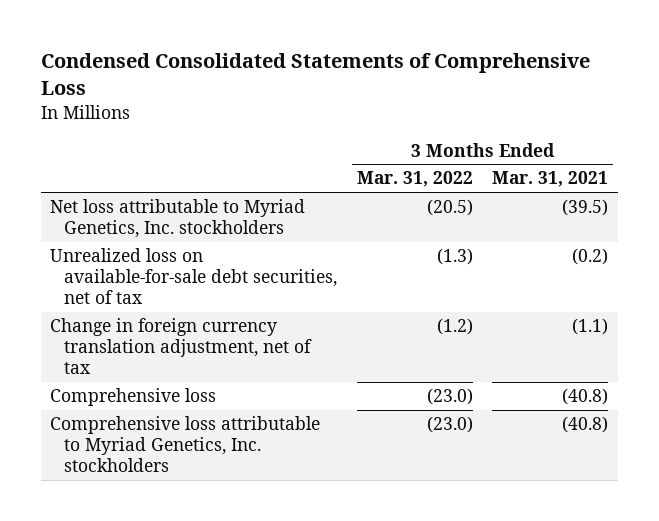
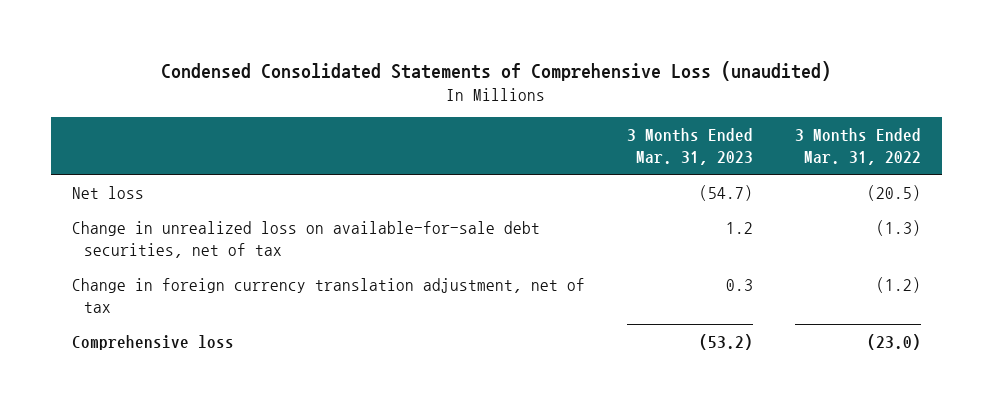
- Condensed Consolidated Statements of Comprehensive Loss
+ Condensed Consolidated Statements of Comprehensive Loss (unaudited)
- | 3 Months Ended Mar. 31, 2022 | 3 Months Ended Mar. 31, 2021
+ | 3 Months Ended Mar. 31, 2023 | 3 Months Ended Mar. 31, 2022
- Net loss attributable to Myriad Genetics, Inc. stockholders | (20.5) | (39.5)
- Unrealized loss on available-for-sale debt securities, net of tax | (1.3) | (0.2)
+ Net loss | (54.7) | (20.5)
+ Change in unrealized loss on available-for-sale debt securities, net of tax | 1.2 | (1.3)
- Comprehensive loss attributable to Myriad Genetics, Inc. stockholders | (23.0) | (40.8)

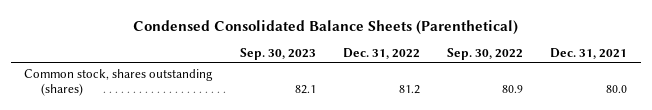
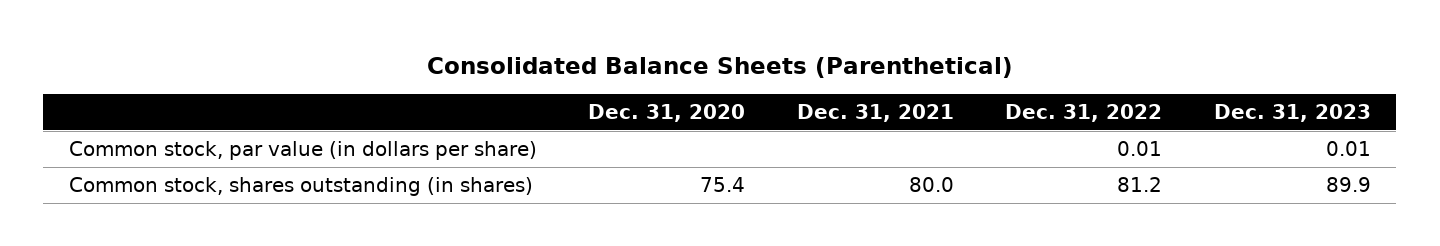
- Condensed Consolidated Balance Sheets (Parenthetical)
+ Consolidated Balance Sheets (Parenthetical)
- | Sep. 30, 2023 | Dec. 31, 2022 | Sep. 30, 2022 | Dec. 31, 2021
+ | Dec. 31, 2020 | Dec. 31, 2021 | Dec. 31, 2022 | Dec. 31, 2023
- Common stock, shares outstanding (shares) | 82.1 | 81.2 | 80.9 | 80.0
+ Common stock, par value (in dollars per share) | | | 0.01 | 0.01
+ Common stock, shares outstanding (in shares) | 75.4 | 80.0 | 81.2 | 89.9

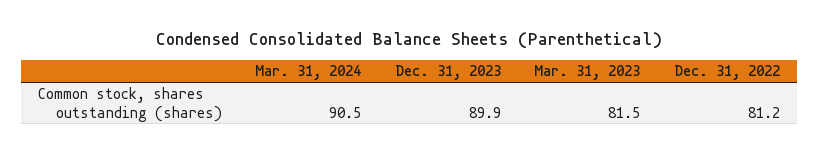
- Consolidated Balance Sheets (Parenthetical)
+ Condensed Consolidated Balance Sheets (Parenthetical)
- | Dec. 31, 2020 | Dec. 31, 2021 | Dec. 31, 2022 | Dec. 31, 2023
+ | Mar. 31, 2024 | Dec. 31, 2023 | Mar. 31, 2023 | Dec. 31, 2022
- Common stock, par value (in dollars per share) | | | 0.01 | 0.01
- Common stock, shares outstanding (in shares) | 75.4 | 80.0 | 81.2 | 89.9
+ Common stock, shares outstanding (shares) | 90.5 | 89.9 | 81.5 | 81.2

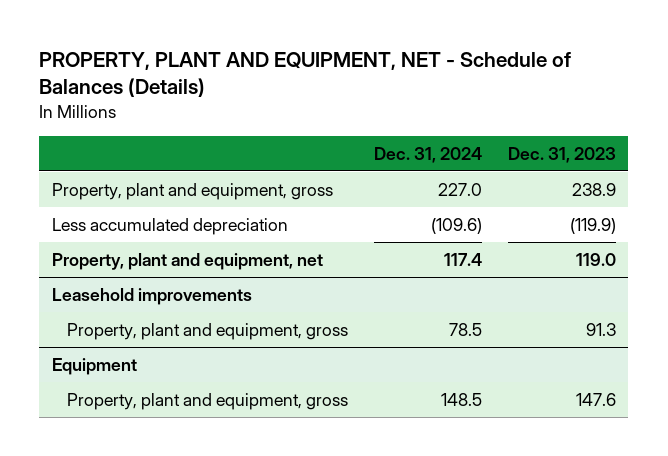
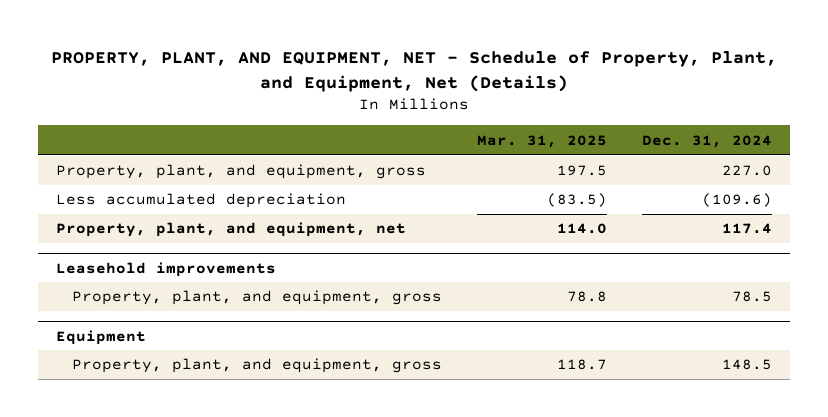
- PROPERTY, PLANT AND EQUIPMENT, NET - Schedule of Balances (Details)
+ PROPERTY, PLANT, AND EQUIPMENT, NET - Schedule of Property, Plant, and Equipment, Net (Details)
- | Dec. 31, 2024 | Dec. 31, 2023
+ | Mar. 31, 2025 | Dec. 31, 2024
- Property, plant and equipment, gross | 227.0 | 238.9
+ Property, plant, and equipment, gross | 197.5 | 227.0
- Property, plant and equipment, net | 117.4 | 119.0
+ Property, plant, and equipment, net | 114.0 | 117.4
@ Leasehold improvements
- Property, plant and equipment, gross | 78.5 | 91.3
+ Property, plant, and equipment, gross | 78.8 | 78.5
@ Equipment
- Property, plant and equipment, gross | 148.5 | 147.6
+ Property, plant, and equipment, gross | 118.7 | 148.5

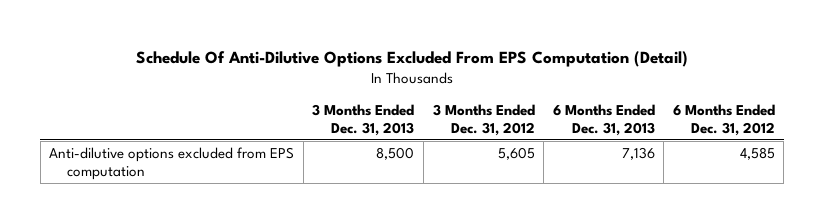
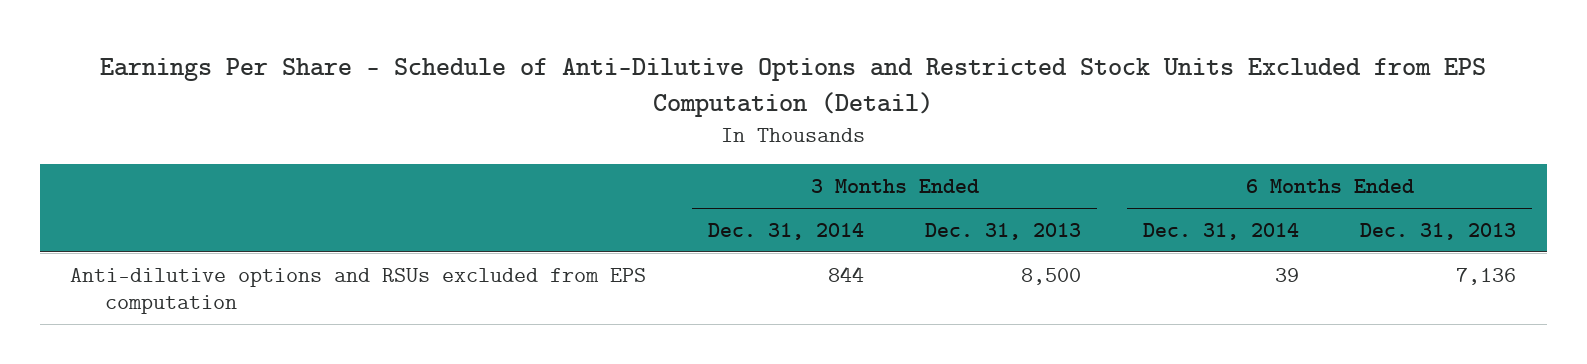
- Schedule Of Anti-Dilutive Options Excluded From EPS Computation (Detail)
+ Earnings Per Share - Schedule of Anti-Dilutive Options and Restricted Stock Units Excluded from EPS Computation (Detail)
- | 3 Months Ended Dec. 31, 2013 | 3 Months Ended Dec. 31, 2012 | 6 Months Ended Dec. 31, 2013 | 6 Months Ended Dec. 31, 2012
+ | 3 Months Ended Dec. 31, 2014 | 3 Months Ended Dec. 31, 2013 | 6 Months Ended Dec. 31, 2014 | 6 Months Ended Dec. 31, 2013
- Anti-dilutive options excluded from EPS computation | 8,500 | 5,605 | 7,136 | 4,585
+ Anti-dilutive options and RSUs excluded from EPS computation | 844 | 8,500 | 39 | 7,136

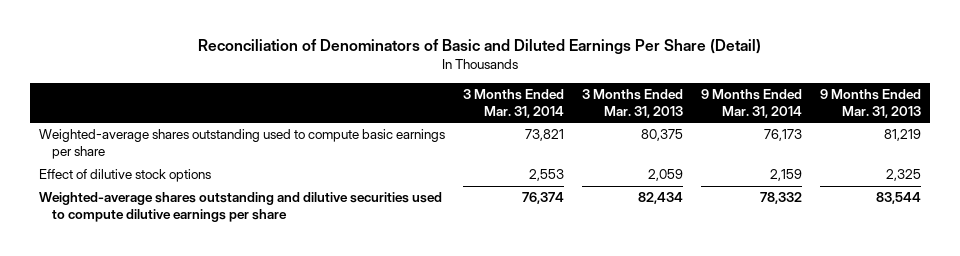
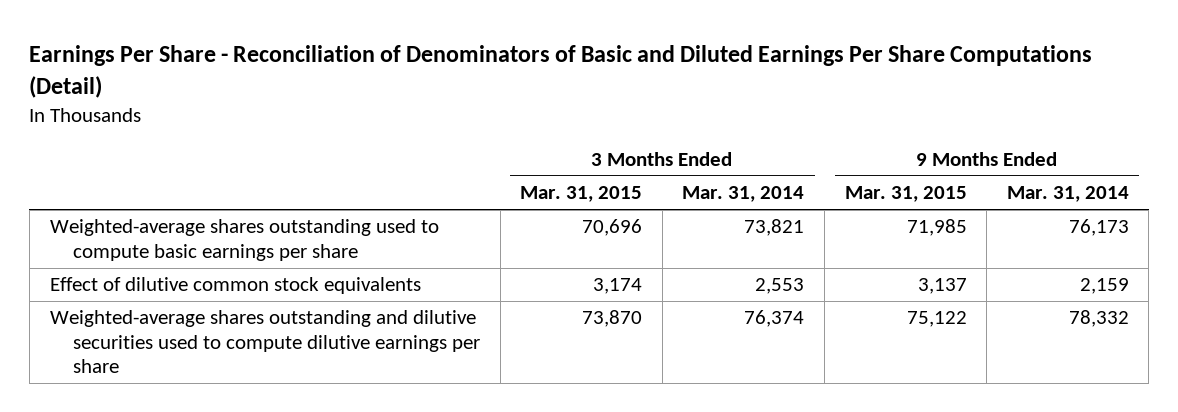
- Reconciliation of Denominators of Basic and Diluted Earnings Per Share (Detail)
+ Earnings Per Share - Reconciliation of Denominators of Basic and Diluted Earnings Per Share Computations (Detail)
- | 3 Months Ended Mar. 31, 2014 | 3 Months Ended Mar. 31, 2013 | 9 Months Ended Mar. 31, 2014 | 9 Months Ended Mar. 31, 2013
+ | 3 Months Ended Mar. 31, 2015 | 3 Months Ended Mar. 31, 2014 | 9 Months Ended Mar. 31, 2015 | 9 Months Ended Mar. 31, 2014
- Effect of dilutive stock options | 2,553 | 2,059 | 2,159 | 2,325
+ Effect of dilutive common stock equivalents | 3,174 | 2,553 | 3,137 | 2,159

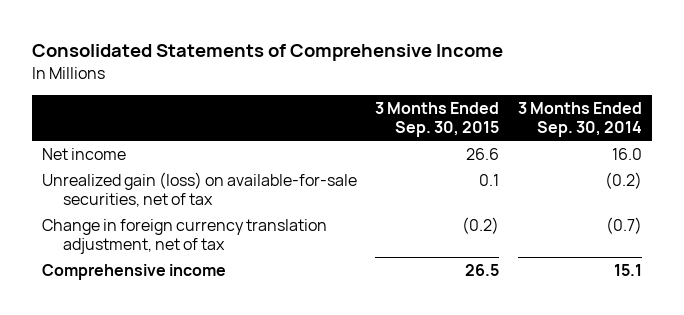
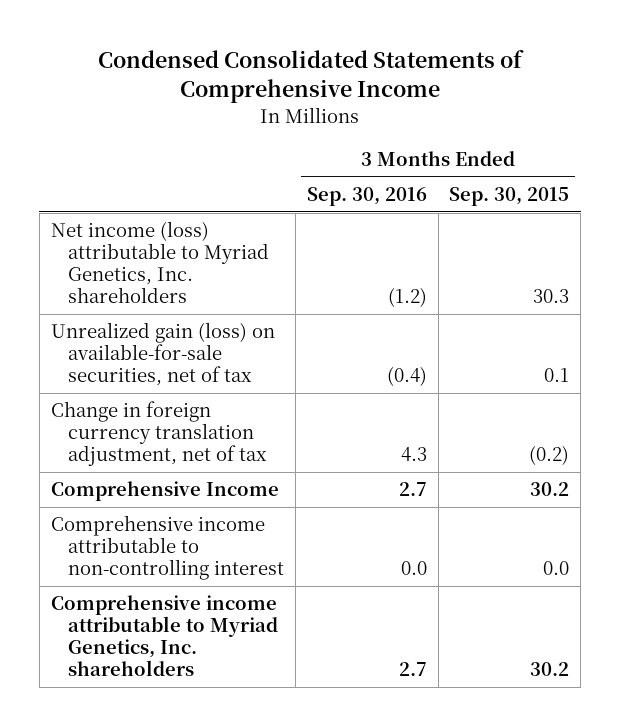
- Consolidated Statements of Comprehensive Income
+ Condensed Consolidated Statements of Comprehensive Income
- | 3 Months Ended Sep. 30, 2015 | 3 Months Ended Sep. 30, 2014
+ | 3 Months Ended Sep. 30, 2016 | 3 Months Ended Sep. 30, 2015
- Net income | 26.6 | 16.0
+ Net income (loss) attributable to Myriad Genetics, Inc. shareholders | (1.2) | 30.3
- Comprehensive income | 26.5 | 15.1
+ Comprehensive Income | 2.7 | 30.2
+ Comprehensive income attributable to non-controlling interest | 0.0 | 0.0
+ Comprehensive income attributable to Myriad Genetics, Inc. shareholders | 2.7 | 30.2

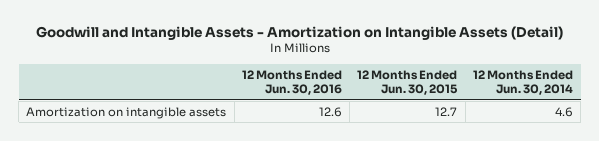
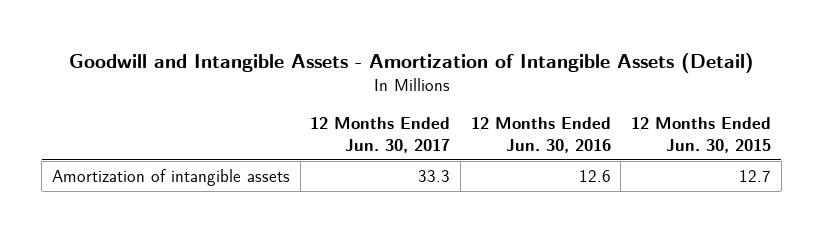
- Goodwill and Intangible Assets - Amortization on Intangible Assets (Detail)
+ Goodwill and Intangible Assets - Amortization of Intangible Assets (Detail)
- | 12 Months Ended Jun. 30, 2016 | 12 Months Ended Jun. 30, 2015 | 12 Months Ended Jun. 30, 2014
+ | 12 Months Ended Jun. 30, 2017 | 12 Months Ended Jun. 30, 2016 | 12 Months Ended Jun. 30, 2015
- Amortization on intangible assets | 12.6 | 12.7 | 4.6
+ Amortization of intangible assets | 33.3 | 12.6 | 12.7

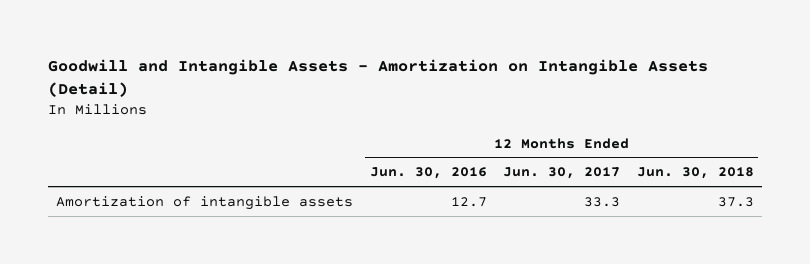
- Goodwill and Intangible Assets - Amortization of Intangible Assets (Detail)
+ Goodwill and Intangible Assets - Amortization on Intangible Assets (Detail)
- | 12 Months Ended Jun. 30, 2017 | 12 Months Ended Jun. 30, 2016 | 12 Months Ended Jun. 30, 2015
+ | 12 Months Ended Jun. 30, 2016 | 12 Months Ended Jun. 30, 2017 | 12 Months Ended Jun. 30, 2018
- Amortization of intangible assets | 33.3 | 12.6 | 12.7
+ Amortization of intangible assets | 12.7 | 33.3 | 37.3

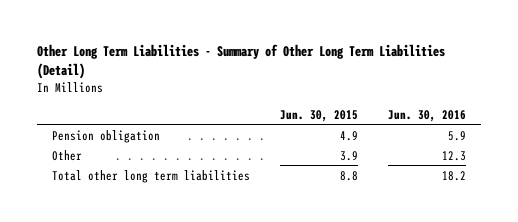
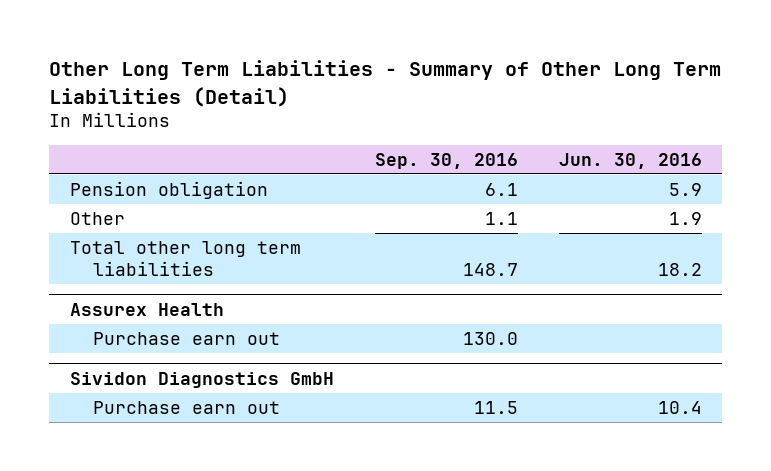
- | Jun. 30, 2015 | Jun. 30, 2016
+ | Sep. 30, 2016 | Jun. 30, 2016
- Other | 3.9 | 12.3
+ Other | 1.1 | 1.9
+ Assurex Health
+ Purchase earn out | 130.0 |
+ Sividon Diagnostics GmbH
+ Purchase earn out | 11.5 | 10.4

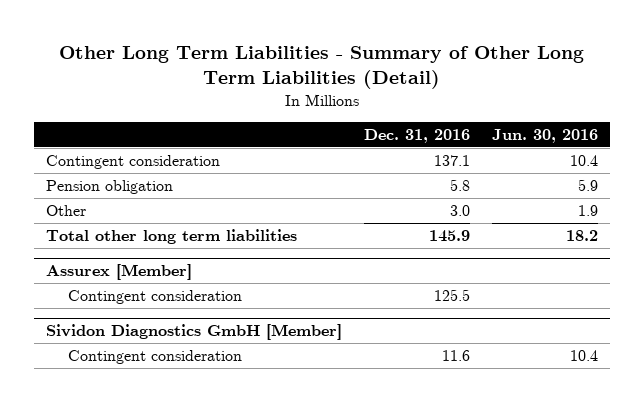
- | Sep. 30, 2016 | Jun. 30, 2016
+ | Dec. 31, 2016 | Jun. 30, 2016
+ Contingent consideration | 137.1 | 10.4
- Assurex Health
- Purchase earn out | 130.0 |
- Sividon Diagnostics GmbH
- Purchase earn out | 11.5 | 10.4
+ Assurex [Member]
+ Contingent consideration | 125.5 |
+ Sividon Diagnostics GmbH [Member]
+ Contingent consideration | 11.6 | 10.4

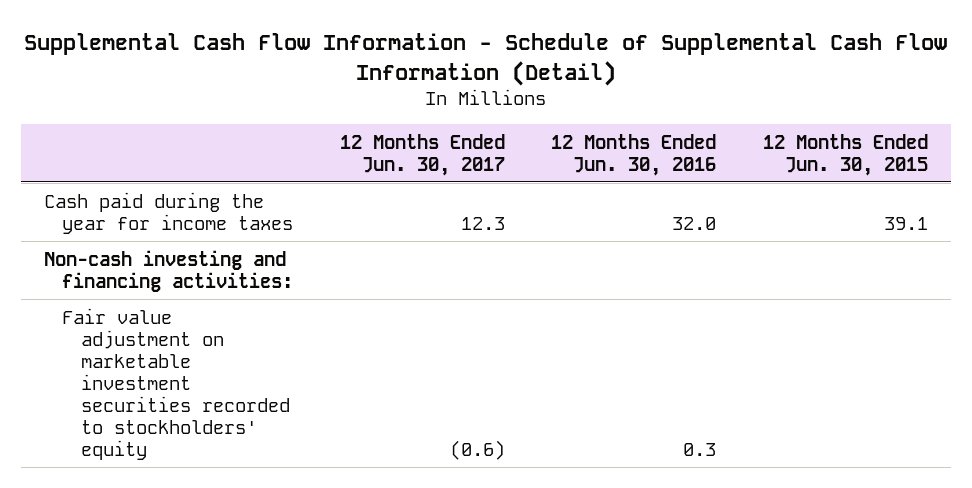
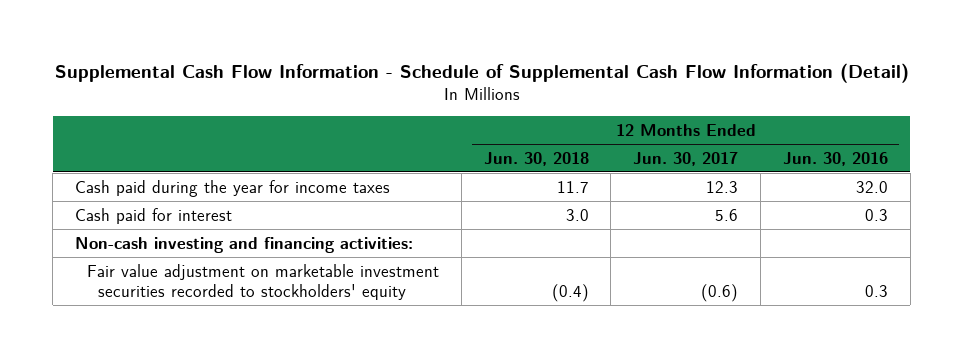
- | 12 Months Ended Jun. 30, 2017 | 12 Months Ended Jun. 30, 2016 | 12 Months Ended Jun. 30, 2015
+ | 12 Months Ended Jun. 30, 2018 | 12 Months Ended Jun. 30, 2017 | 12 Months Ended Jun. 30, 2016
+ Cash paid for interest | 3.0 | 5.6 | 0.3

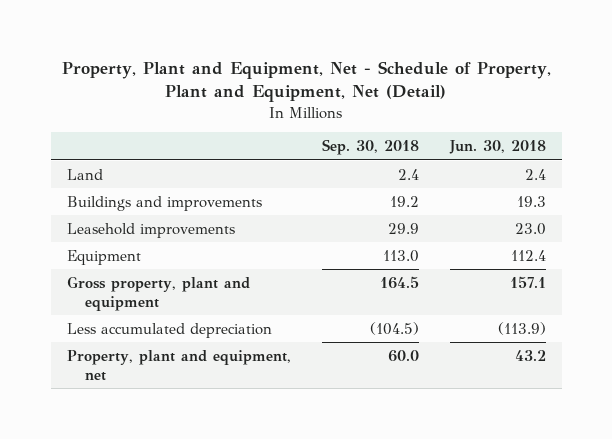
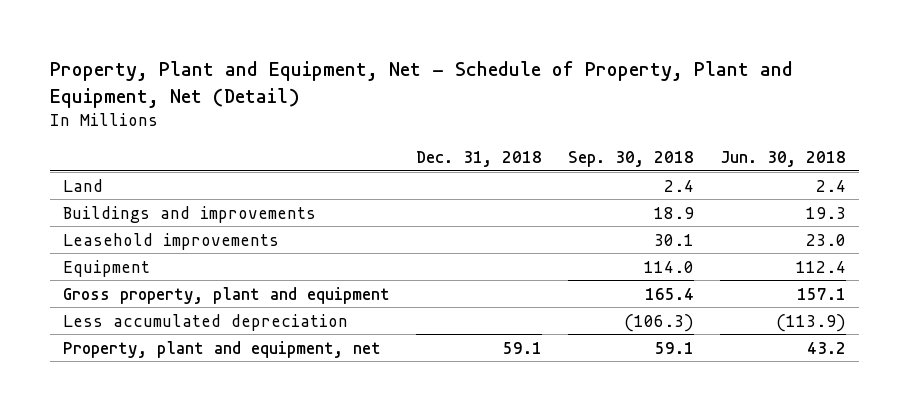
- | Sep. 30, 2018 | Jun. 30, 2018
+ | Dec. 31, 2018 | Sep. 30, 2018 | Jun. 30, 2018
- Buildings and improvements | 19.2 | 19.3
- Leasehold improvements | 29.9 | 23.0
- Equipment | 113.0 | 112.4
- Gross property, plant and equipment | 164.5 | 157.1
- Less accumulated depreciation | (104.5) | (113.9)
- Property, plant and equipment, net | 60.0 | 43.2
+ Buildings and improvements | | 18.9 | 19.3
+ Leasehold improvements | | 30.1 | 23.0
+ Equipment | | 114.0 | 112.4
+ Gross property, plant and equipment | | 165.4 | 157.1
+ Less accumulated depreciation | | (106.3) | (113.9)
+ Property, plant and equipment, net | 59.1 | 59.1 | 43.2

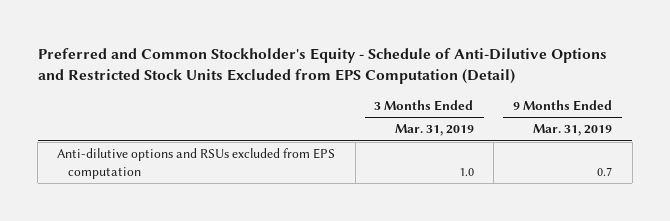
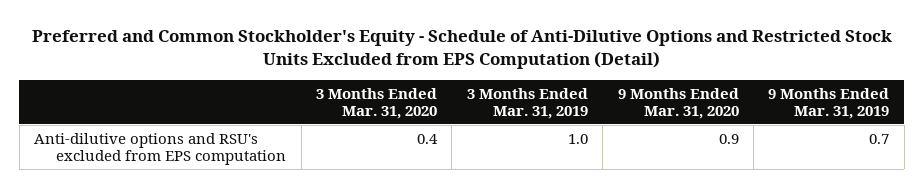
- | 3 Months Ended Mar. 31, 2019 | 9 Months Ended Mar. 31, 2019
+ | 3 Months Ended Mar. 31, 2020 | 3 Months Ended Mar. 31, 2019 | 9 Months Ended Mar. 31, 2020 | 9 Months Ended Mar. 31, 2019
- Anti-dilutive options and RSUs excluded from EPS computation | 1.0 | 0.7
+ Anti-dilutive options and RSU's excluded from EPS computation | 0.4 | 1.0 | 0.9 | 0.7

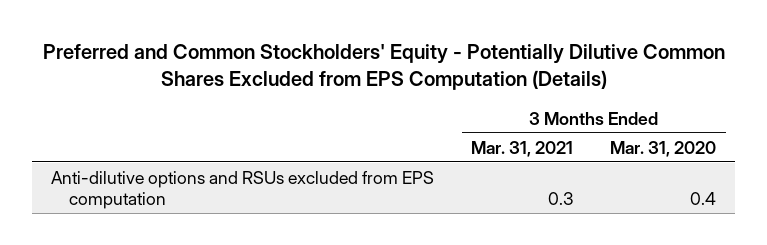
- Preferred and Common Stockholder's Equity - Schedule of Anti-Dilutive Options and Restricted Stock Units Excluded from EPS Computation (Detail)
+ Preferred and Common Stockholders' Equity - Potentially Dilutive Common Shares Excluded from EPS Computation (Details)
- | 3 Months Ended Mar. 31, 2020 | 3 Months Ended Mar. 31, 2019 | 9 Months Ended Mar. 31, 2020 | 9 Months Ended Mar. 31, 2019
+ | 3 Months Ended Mar. 31, 2021 | 3 Months Ended Mar. 31, 2020
- Anti-dilutive options and RSU's excluded from EPS computation | 0.4 | 1.0 | 0.9 | 0.7
+ Anti-dilutive options and RSUs excluded from EPS computation | 0.3 | 0.4

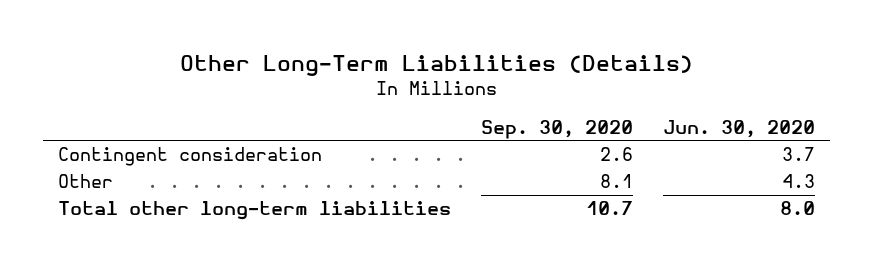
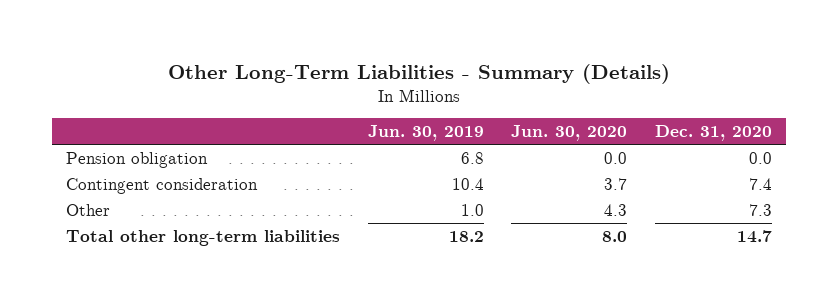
- Other Long-Term Liabilities (Details)
+ Other Long-Term Liabilities - Summary (Details)
- | Sep. 30, 2020 | Jun. 30, 2020
+ | Jun. 30, 2019 | Jun. 30, 2020 | Dec. 31, 2020
+ Pension obligation | 6.8 | 0.0 | 0.0

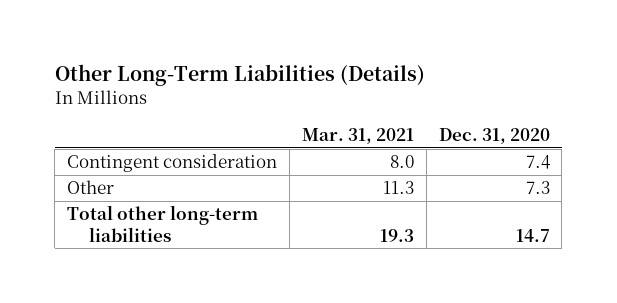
- Other Long-Term Liabilities - Summary (Details)
+ Other Long-Term Liabilities (Details)
- | Jun. 30, 2019 | Jun. 30, 2020 | Dec. 31, 2020
+ | Mar. 31, 2021 | Dec. 31, 2020
- Pension obligation | 6.8 | 0.0 | 0.0

